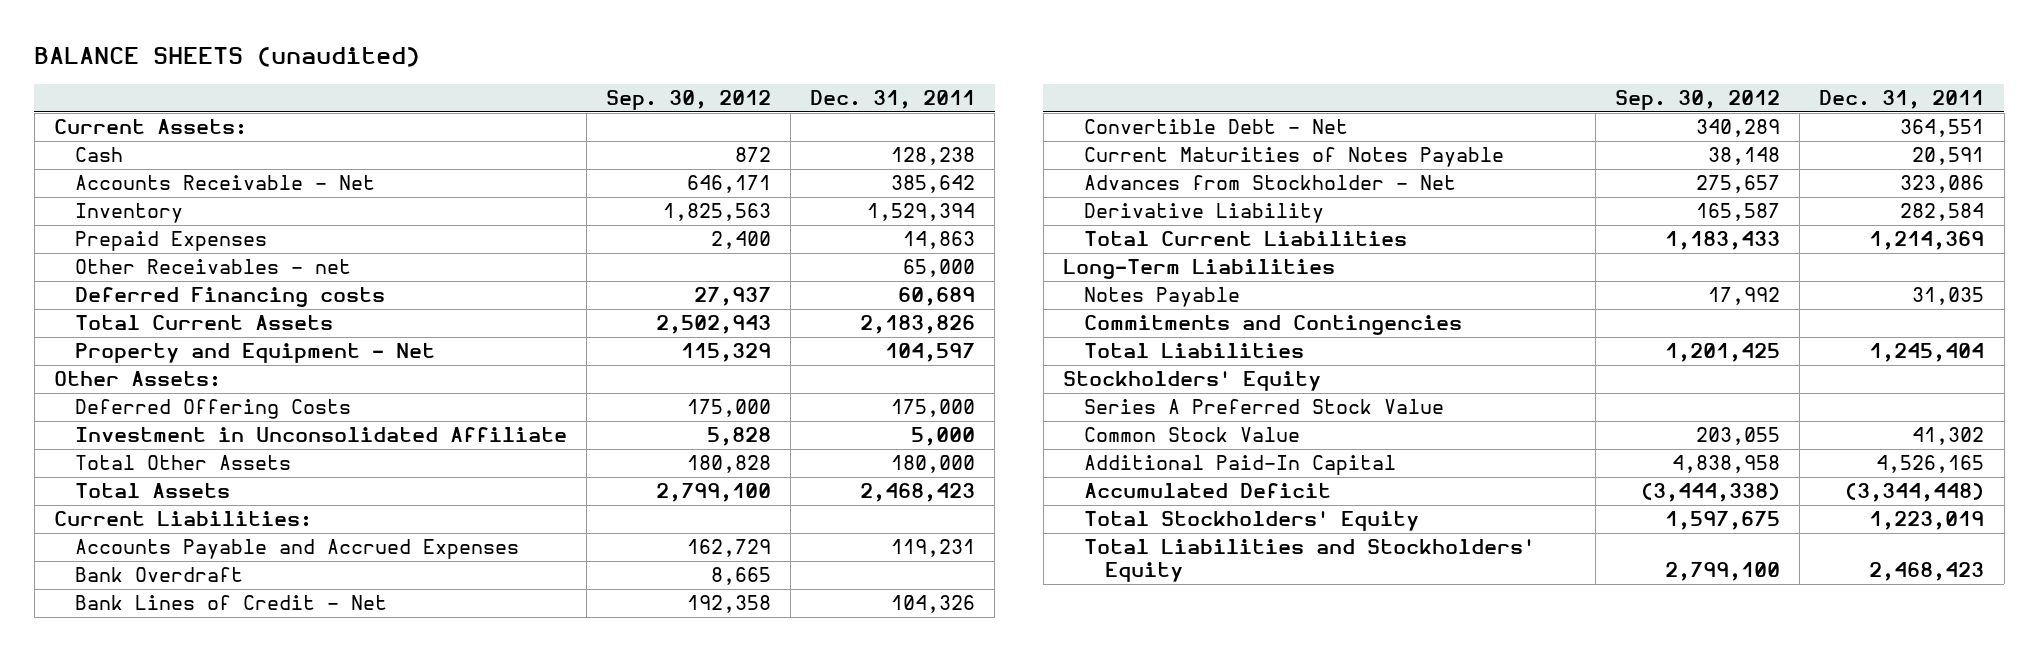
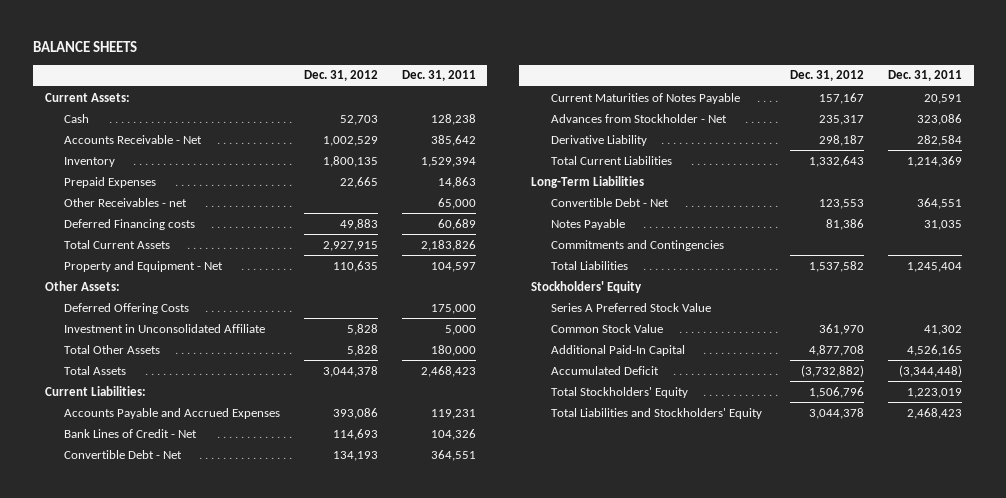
- BALANCE SHEETS (unaudited)
+ BALANCE SHEETS
- | Sep. 30, 2012 | Dec. 31, 2011
+ | Dec. 31, 2012 | Dec. 31, 2011
- Bank Overdraft | 8,665 |
+ Convertible Debt - Net | 123,553 | 364,551

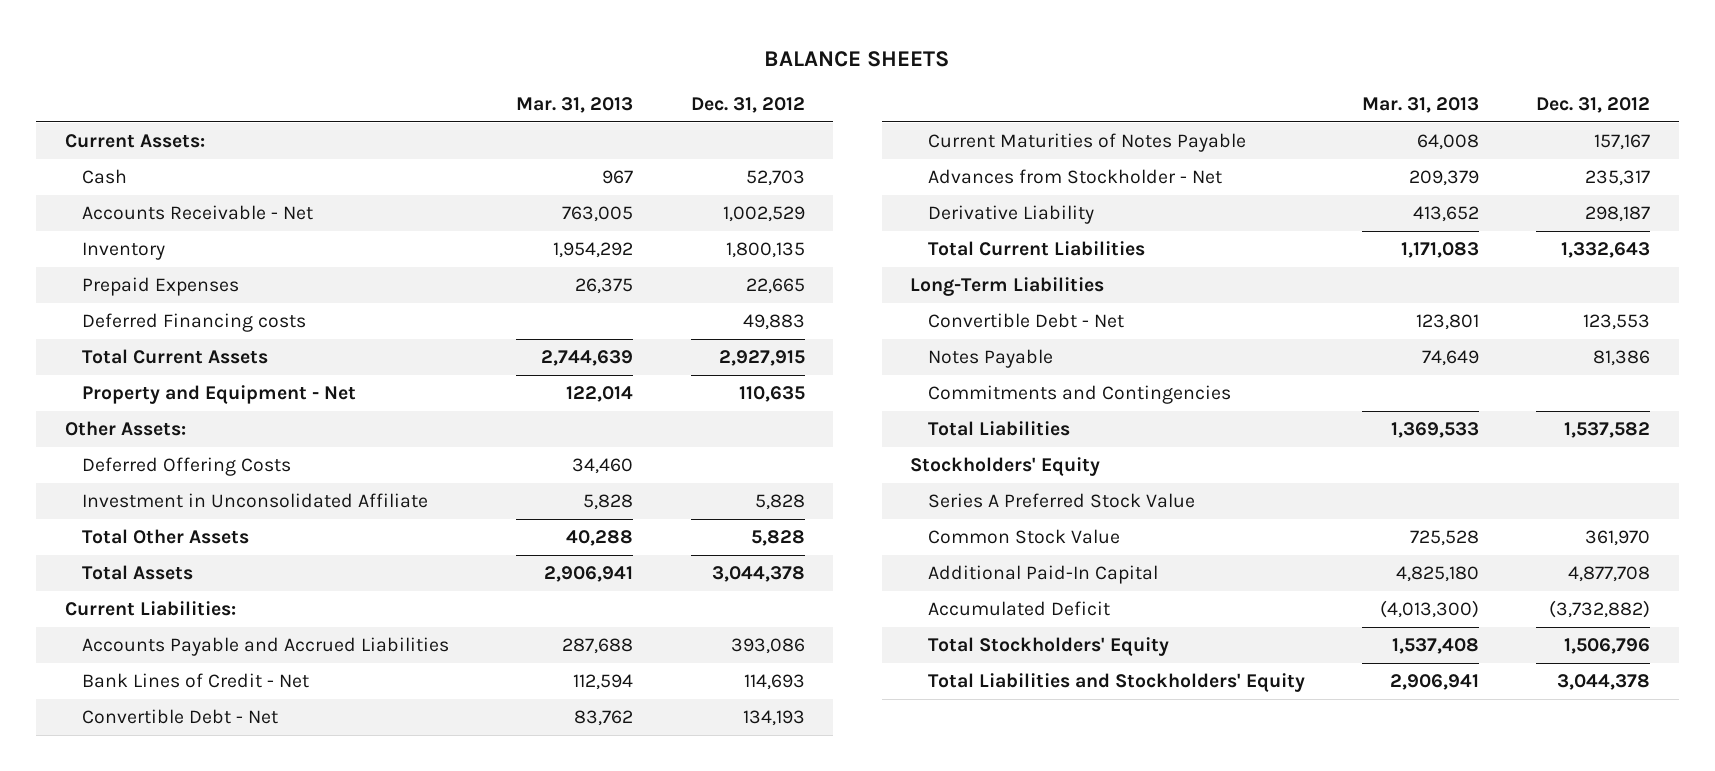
- | Dec. 31, 2012 | Dec. 31, 2011
+ | Mar. 31, 2013 | Dec. 31, 2012
- Other Receivables - net | | 65,000
- Accounts Payable and Accrued Expenses | 393,086 | 119,231
+ Accounts Payable and Accrued Liabilities | 287,688 | 393,086

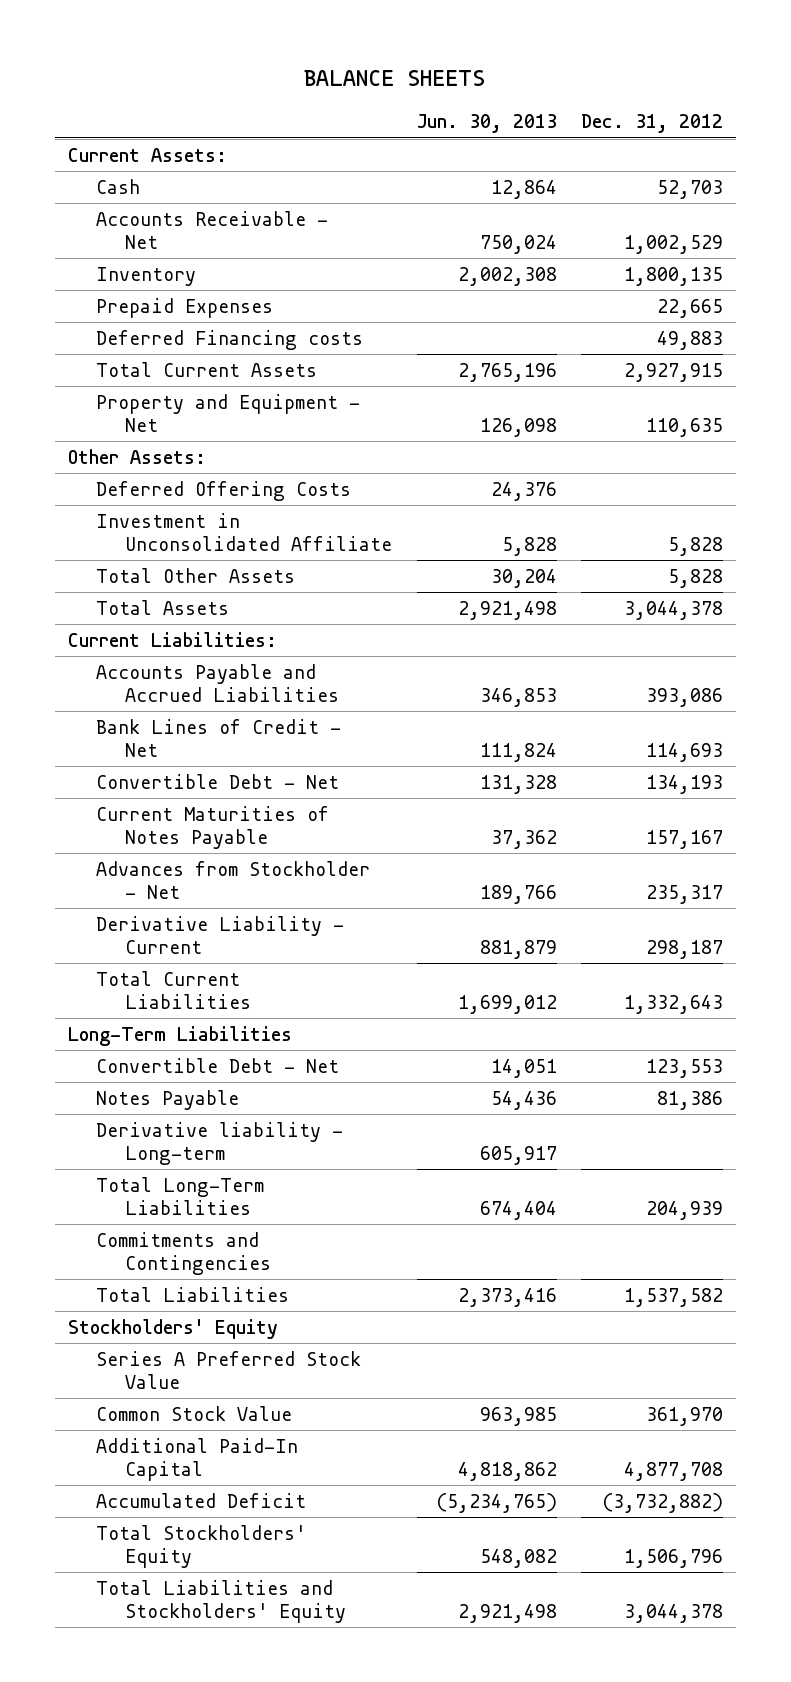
- | Mar. 31, 2013 | Dec. 31, 2012
+ | Jun. 30, 2013 | Dec. 31, 2012
- Derivative Liability | 413,652 | 298,187
+ Derivative Liability - Current | 881,879 | 298,187
+ Derivative liability - Long-term | 605,917 |
+ Total Long-Term Liabilities | 674,404 | 204,939

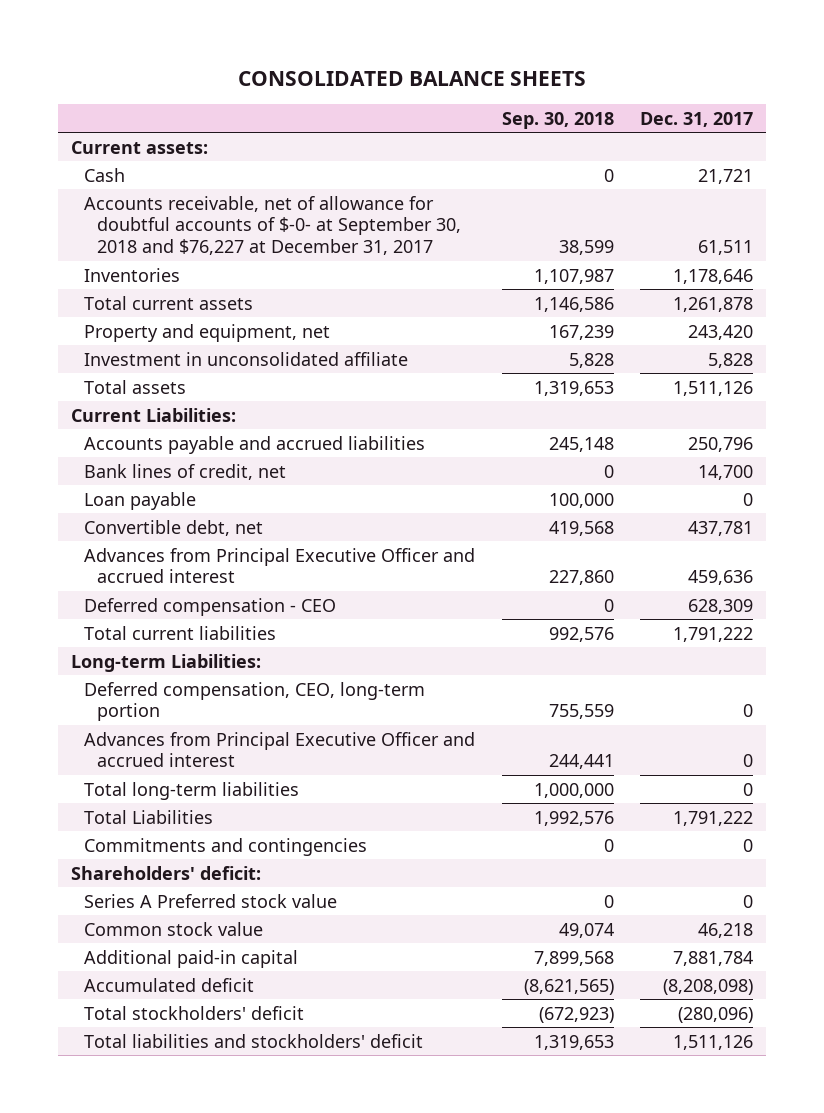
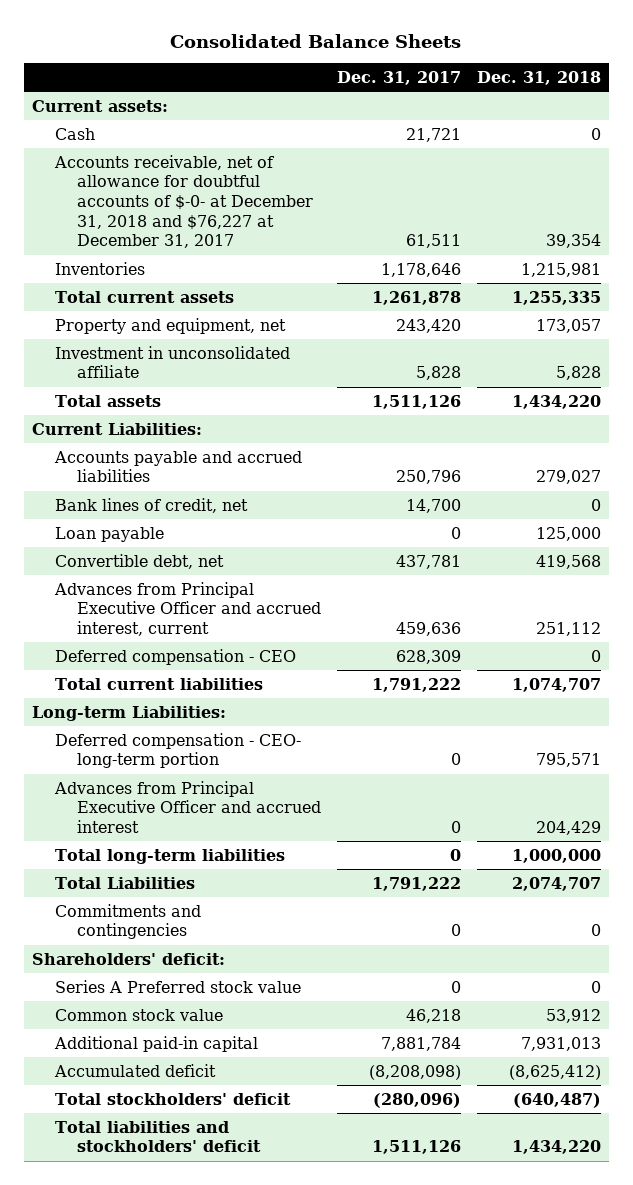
- CONSOLIDATED BALANCE SHEETS
+ Consolidated Balance Sheets
- | Sep. 30, 2018 | Dec. 31, 2017
+ | Dec. 31, 2017 | Dec. 31, 2018
- Accounts receivable, net of allowance for doubtful accounts of $-0- at September 30, 2018 and $76,227 at December 31, 2017 | 38,599 | 61,511
+ Accounts receivable, net of allowance for doubtful accounts of $-0- at December 31, 2018 and $76,227 at December 31, 2017 | 61,511 | 39,354
- Advances from Principal Executive Officer and accrued interest | 227,860 | 459,636
+ Advances from Principal Executive Officer and accrued interest, current | 459,636 | 251,112
- Deferred compensation, CEO, long-term portion | 755,559 | 0
+ Deferred compensation - CEO- long-term portion | 0 | 795,571

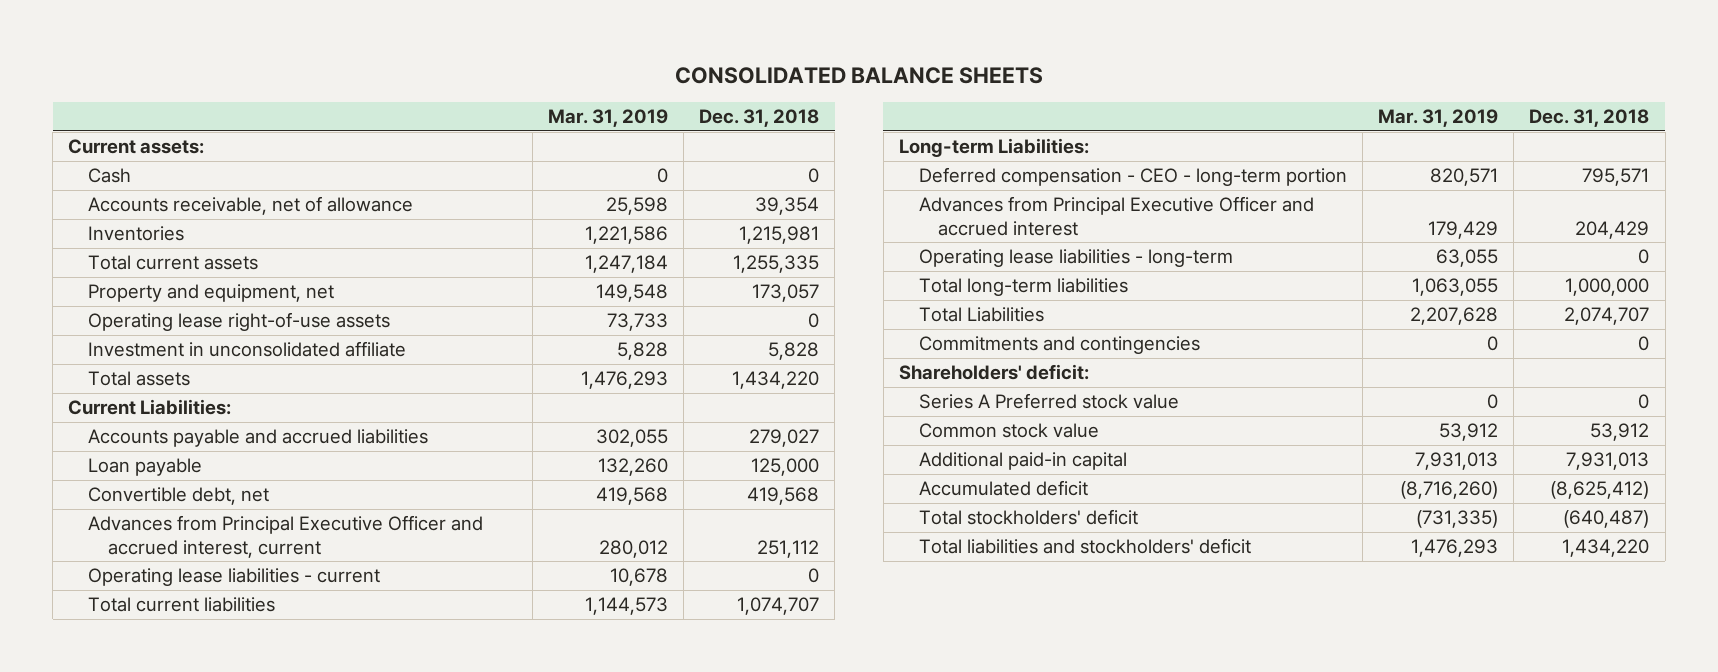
- Consolidated Balance Sheets
+ CONSOLIDATED BALANCE SHEETS
- | Dec. 31, 2017 | Dec. 31, 2018
+ | Mar. 31, 2019 | Dec. 31, 2018
- Accounts receivable, net of allowance for doubtful accounts of $-0- at December 31, 2018 and $76,227 at December 31, 2017 | 61,511 | 39,354
+ Accounts receivable, net of allowance | 25,598 | 39,354
+ Operating lease right-of-use assets | 73,733 | 0
- Bank lines of credit, net | 14,700 | 0
- Deferred compensation - CEO | 628,309 | 0
+ Operating lease liabilities - current | 10,678 | 0
- Deferred compensation - CEO- long-term portion | 0 | 795,571
+ Deferred compensation - CEO - long-term portion | 820,571 | 795,571
+ Operating lease liabilities - long-term | 63,055 | 0

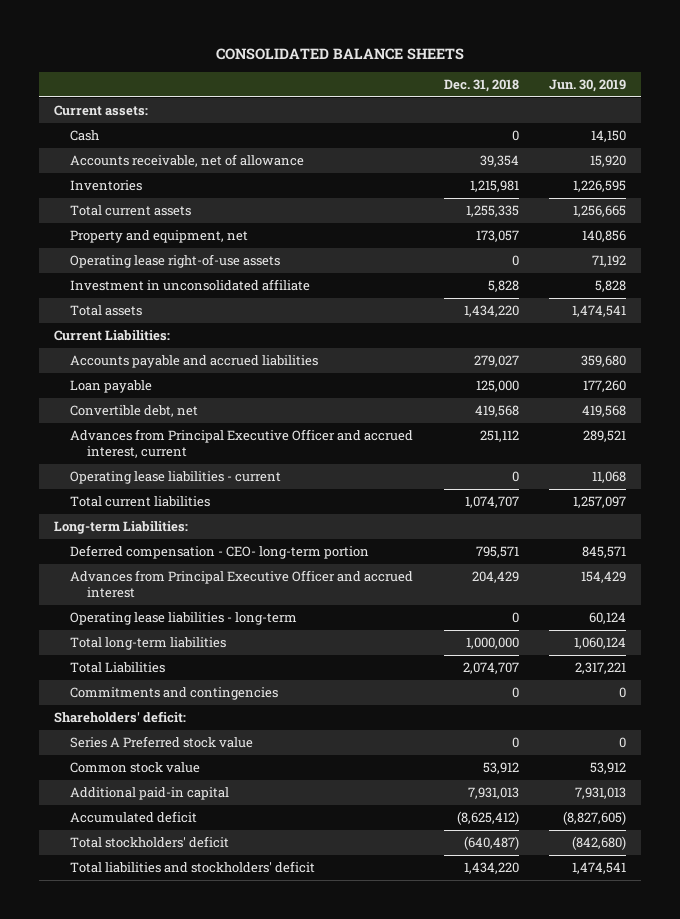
- | Mar. 31, 2019 | Dec. 31, 2018
+ | Dec. 31, 2018 | Jun. 30, 2019
- Deferred compensation - CEO - long-term portion | 820,571 | 795,571
+ Deferred compensation - CEO- long-term portion | 795,571 | 845,571

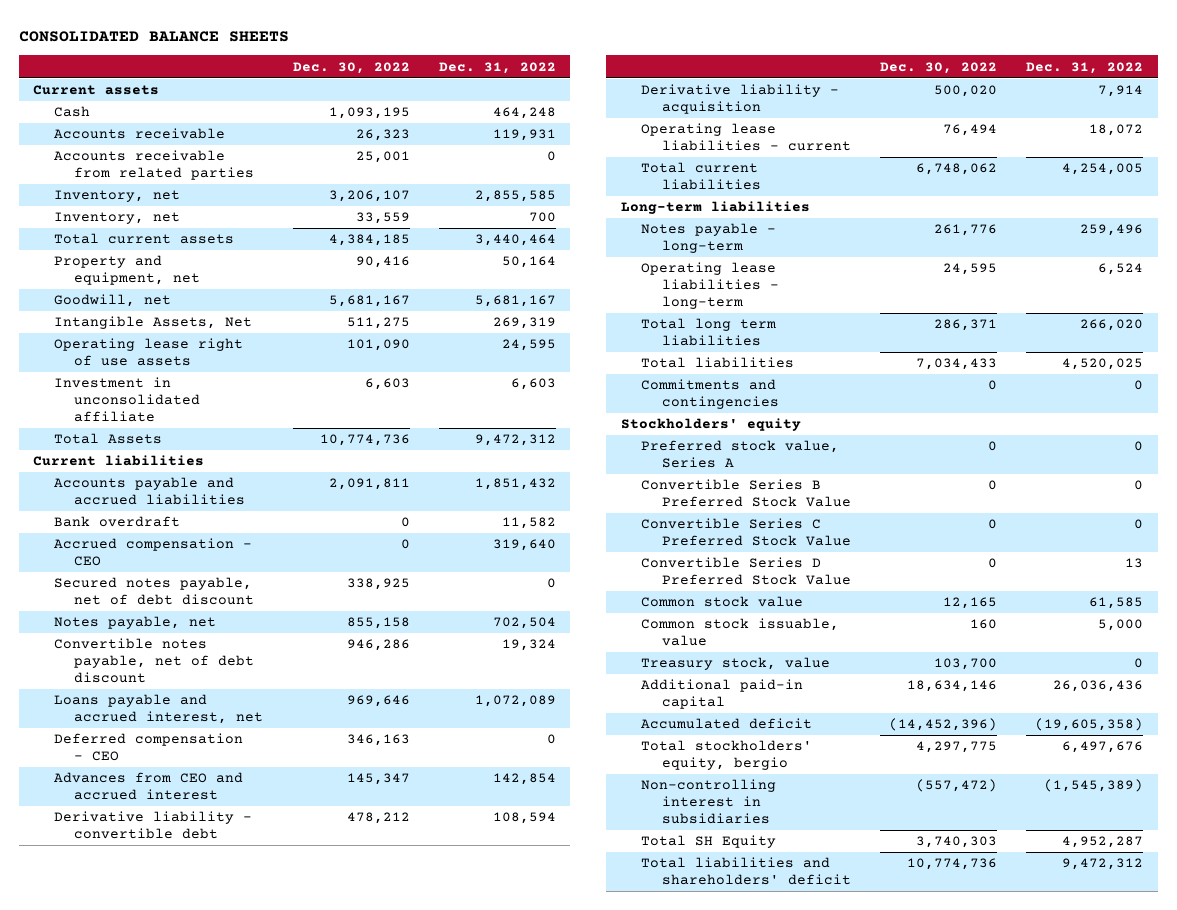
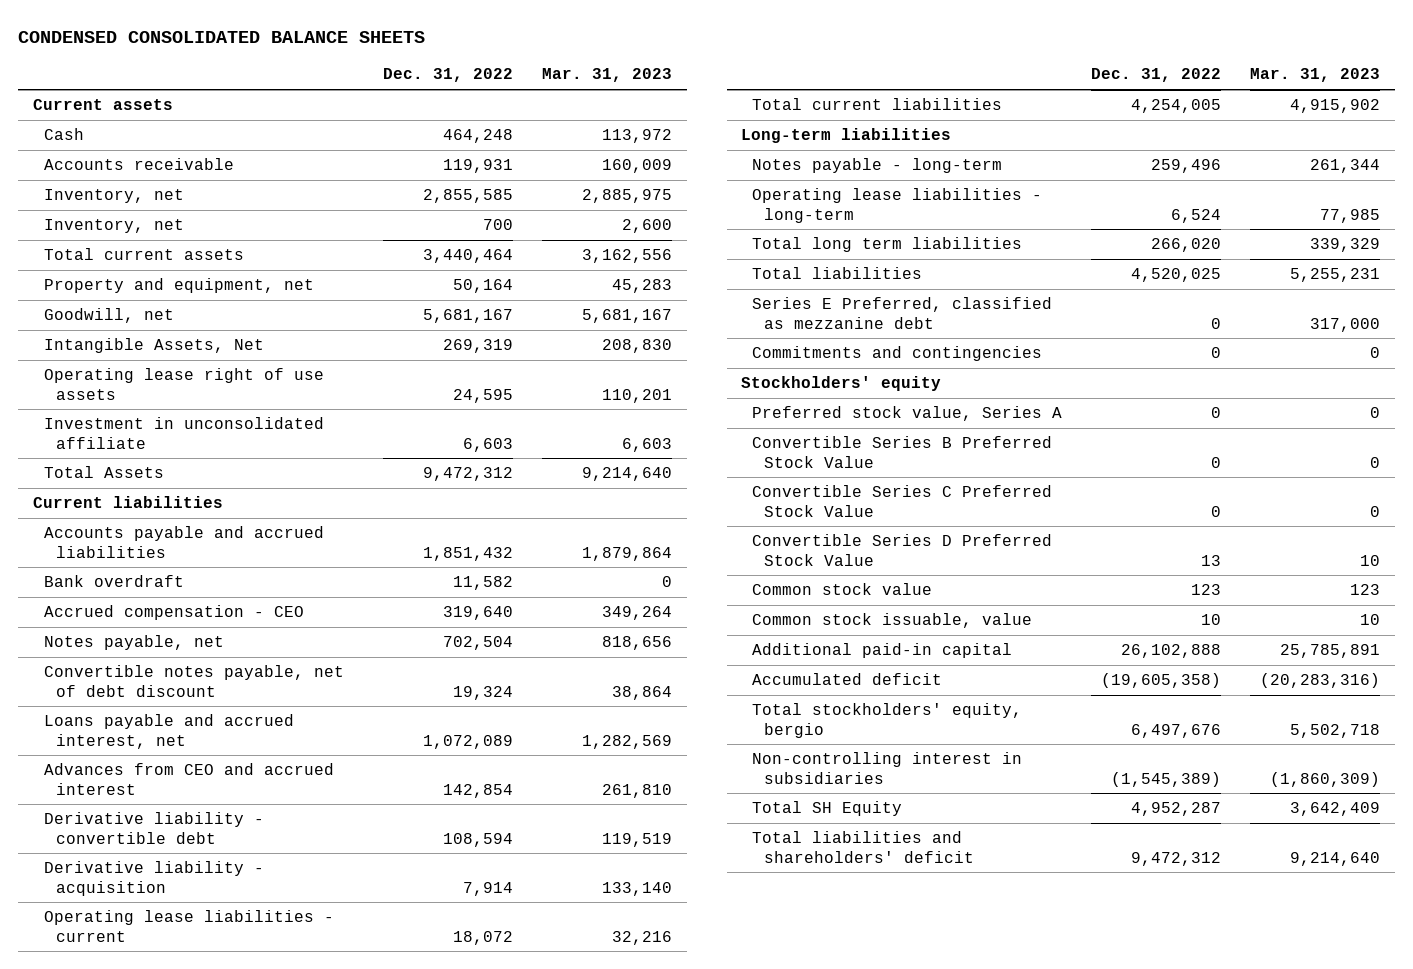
- CONSOLIDATED BALANCE SHEETS
+ CONDENSED CONSOLIDATED BALANCE SHEETS
- | Dec. 30, 2022 | Dec. 31, 2022
+ | Dec. 31, 2022 | Mar. 31, 2023
- Accounts receivable from related parties | 25,001 | 0
- Secured notes payable, net of debt discount | 338,925 | 0
- Deferred compensation - CEO | 346,163 | 0
+ Series E Preferred, classified as mezzanine debt | 0 | 317,000
- Common stock value | 12,165 | 61,585
- Common stock issuable, value | 160 | 5,000
- Treasury stock, value | 103,700 | 0
- Additional paid-in capital | 18,634,146 | 26,036,436
+ Common stock value | 123 | 123
+ Common stock issuable, value | 10 | 10
+ Additional paid-in capital | 26,102,888 | 25,785,891

